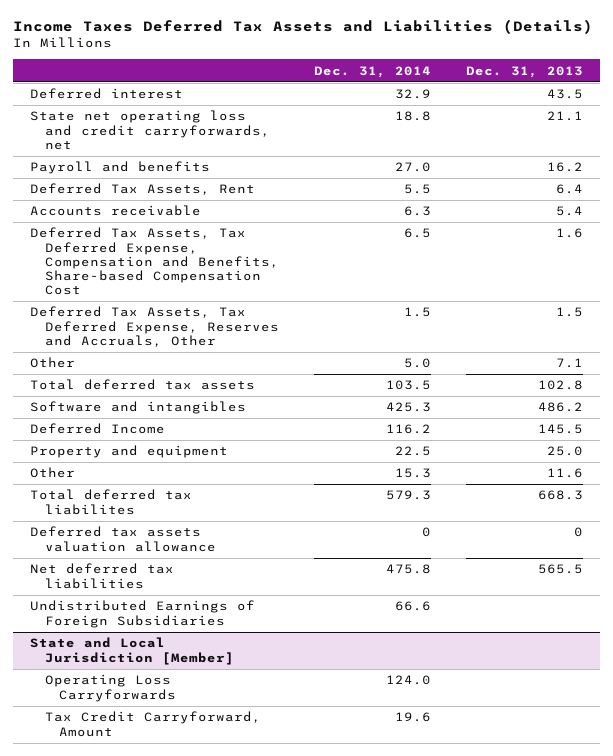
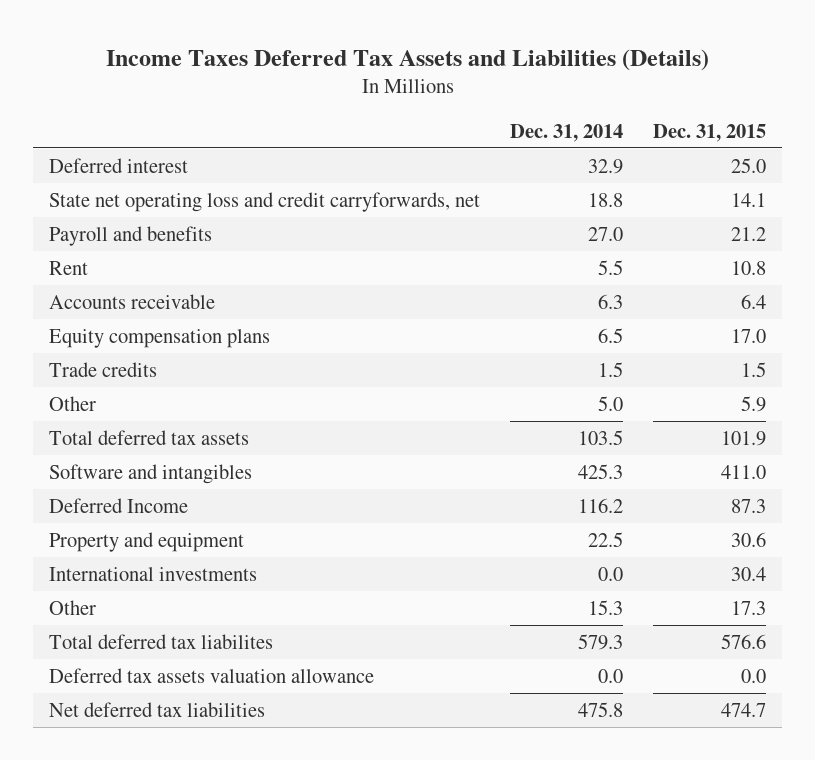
- | Dec. 31, 2014 | Dec. 31, 2013
+ | Dec. 31, 2014 | Dec. 31, 2015
- Deferred Tax Assets, Rent | 5.5 | 6.4
+ Rent | 5.5 | 10.8
- Deferred Tax Assets, Tax Deferred Expense, Compensation and Benefits, Share-based Compensation Cost | 6.5 | 1.6
- Deferred Tax Assets, Tax Deferred Expense, Reserves and Accruals, Other | 1.5 | 1.5
+ Equity compensation plans | 6.5 | 17.0
+ Trade credits | 1.5 | 1.5
+ International investments | 0.0 | 30.4
- Deferred tax assets valuation allowance | 0 | 0
+ Deferred tax assets valuation allowance | 0.0 | 0.0
- Undistributed Earnings of Foreign Subsidiaries | 66.6 |
- State and Local Jurisdiction [Member]
- Operating Loss Carryforwards | 124.0 |
- Tax Credit Carryforward, Amount | 19.6 |

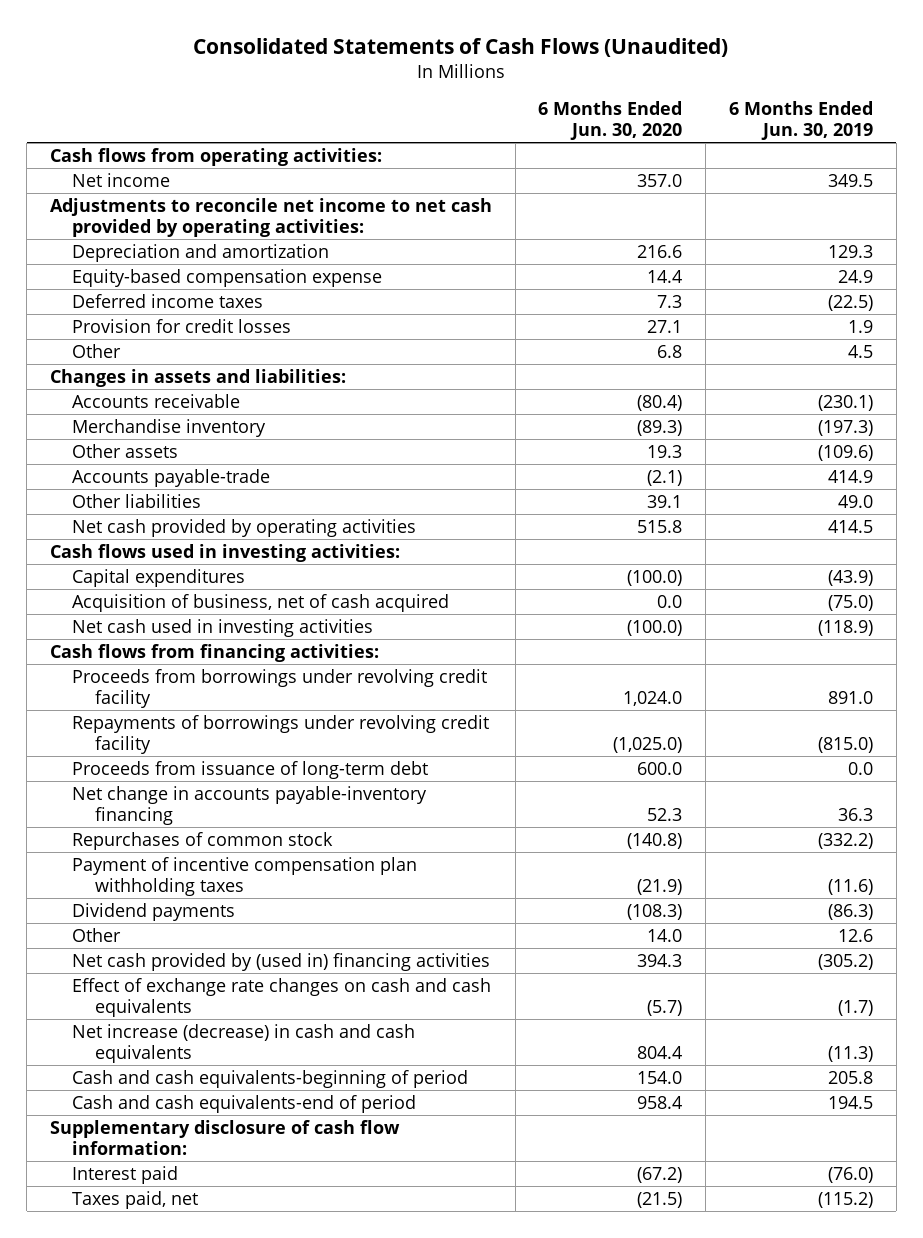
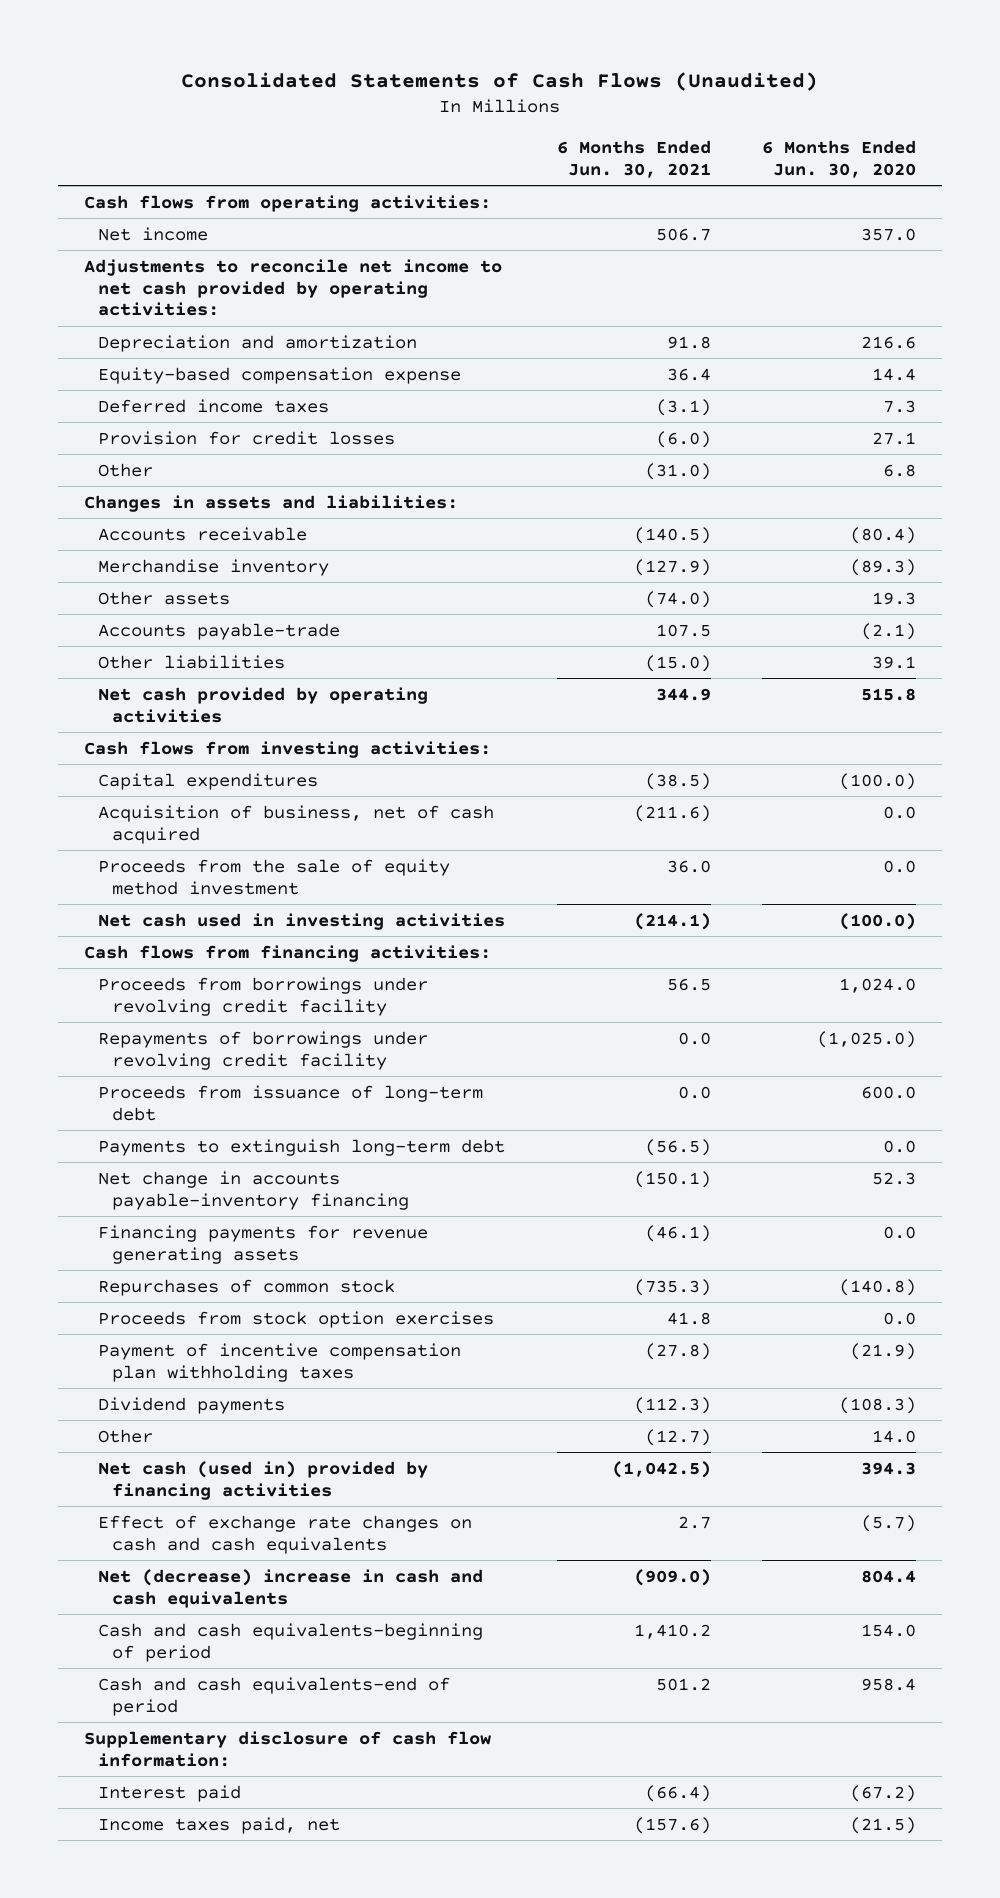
- | 6 Months Ended Jun. 30, 2020 | 6 Months Ended Jun. 30, 2019
+ | 6 Months Ended Jun. 30, 2021 | 6 Months Ended Jun. 30, 2020
- Cash flows used in investing activities:
+ Cash flows from investing activities:
+ Proceeds from the sale of equity method investment | 36.0 | 0.0
+ Payments to extinguish long-term debt | (56.5) | 0.0
+ Financing payments for revenue generating assets | (46.1) | 0.0
+ Proceeds from stock option exercises | 41.8 | 0.0
- Net cash provided by (used in) financing activities | 394.3 | (305.2)
+ Net cash (used in) provided by financing activities | (1,042.5) | 394.3
- Net increase (decrease) in cash and cash equivalents | 804.4 | (11.3)
+ Net (decrease) increase in cash and cash equivalents | (909.0) | 804.4
- Taxes paid, net | (21.5) | (115.2)
+ Income taxes paid, net | (157.6) | (21.5)

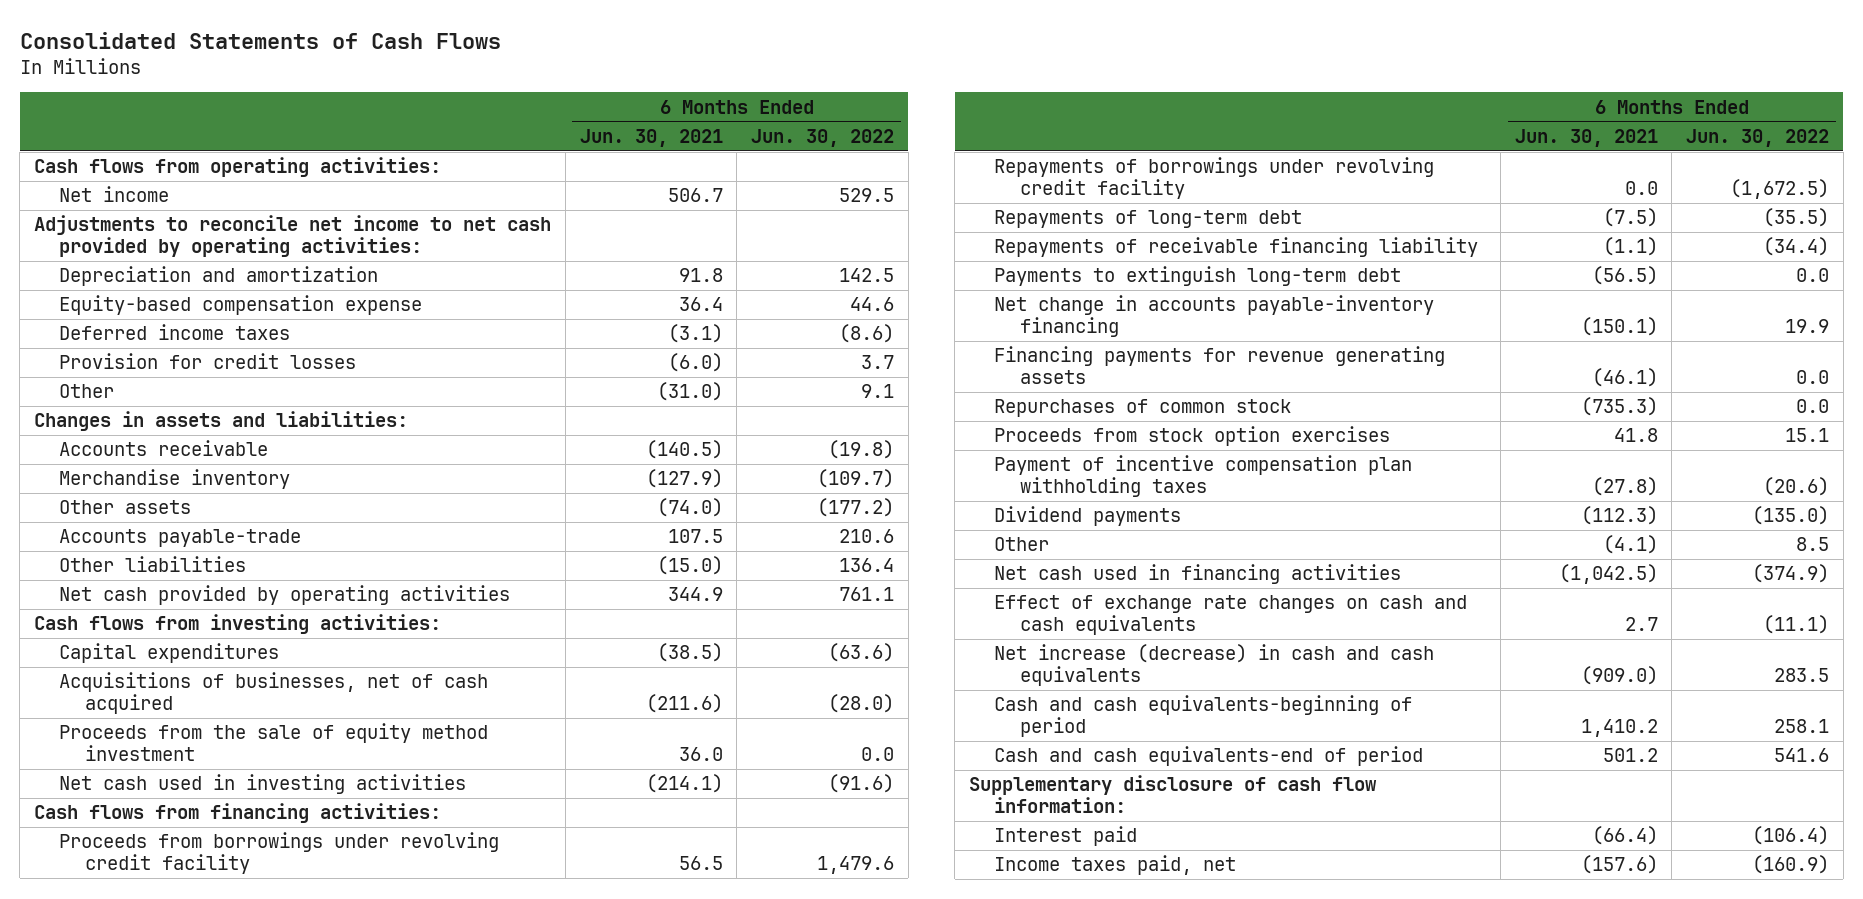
- Consolidated Statements of Cash Flows (Unaudited)
+ Consolidated Statements of Cash Flows
- | 6 Months Ended Jun. 30, 2021 | 6 Months Ended Jun. 30, 2020
+ | 6 Months Ended Jun. 30, 2021 | 6 Months Ended Jun. 30, 2022
- Acquisition of business, net of cash acquired | (211.6) | 0.0
+ Acquisitions of businesses, net of cash acquired | (211.6) | (28.0)
- Proceeds from issuance of long-term debt | 0.0 | 600.0
+ Repayments of long-term debt | (7.5) | (35.5)
+ Repayments of receivable financing liability | (1.1) | (34.4)
- Other | (12.7) | 14.0
- Net cash (used in) provided by financing activities | (1,042.5) | 394.3
+ Other | (4.1) | 8.5
+ Net cash used in financing activities | (1,042.5) | (374.9)
- Net (decrease) increase in cash and cash equivalents | (909.0) | 804.4
+ Net increase (decrease) in cash and cash equivalents | (909.0) | 283.5

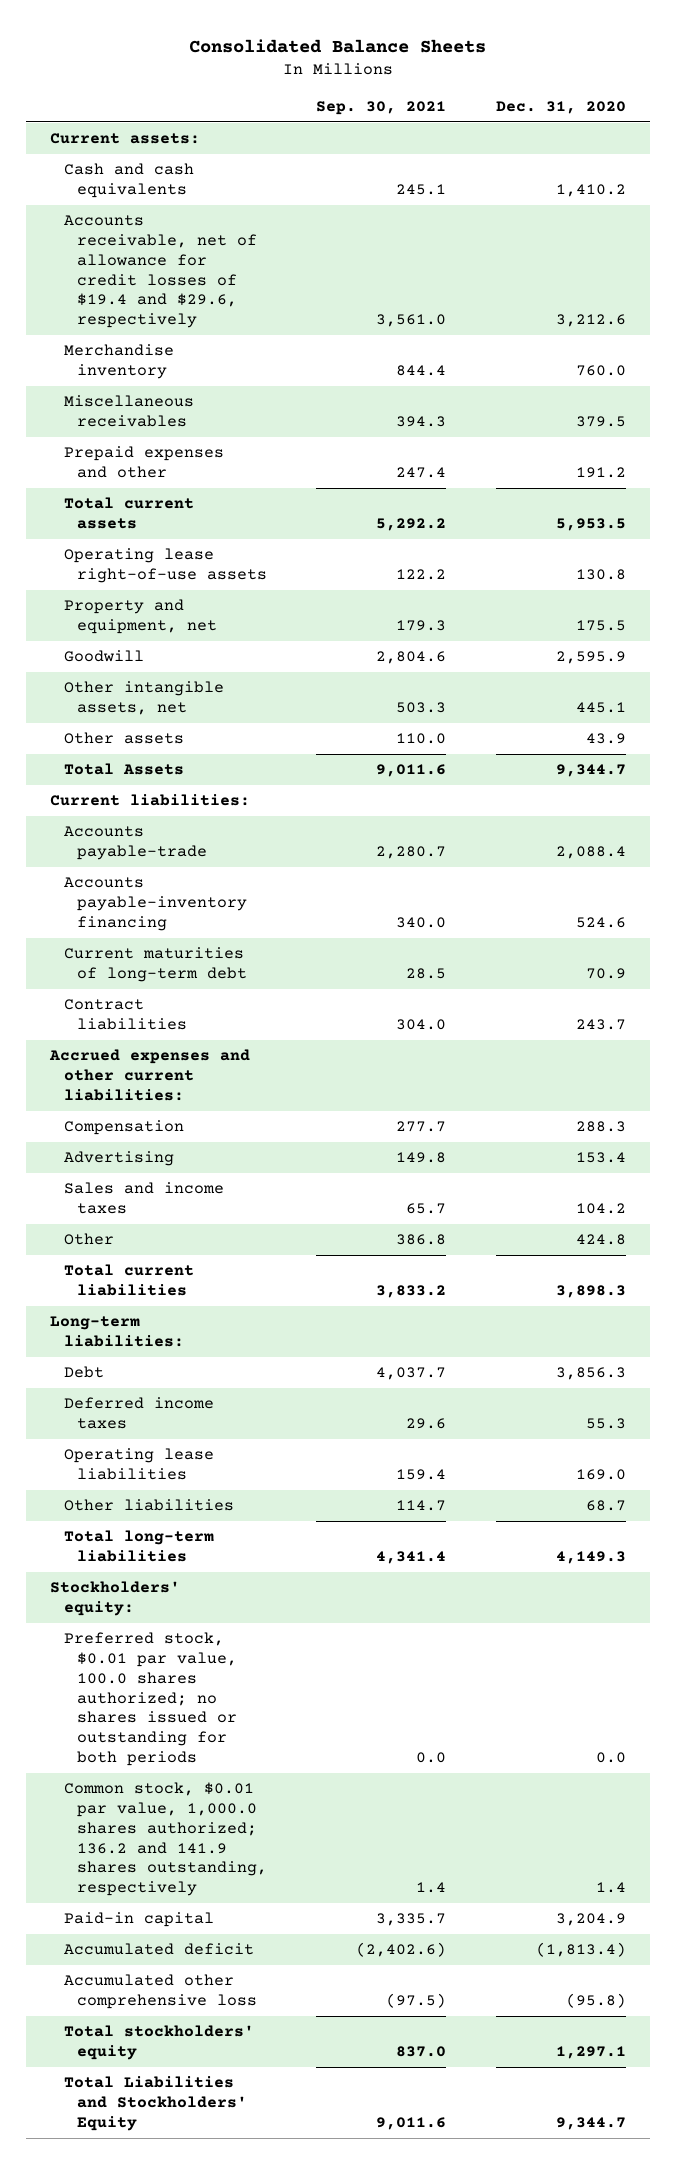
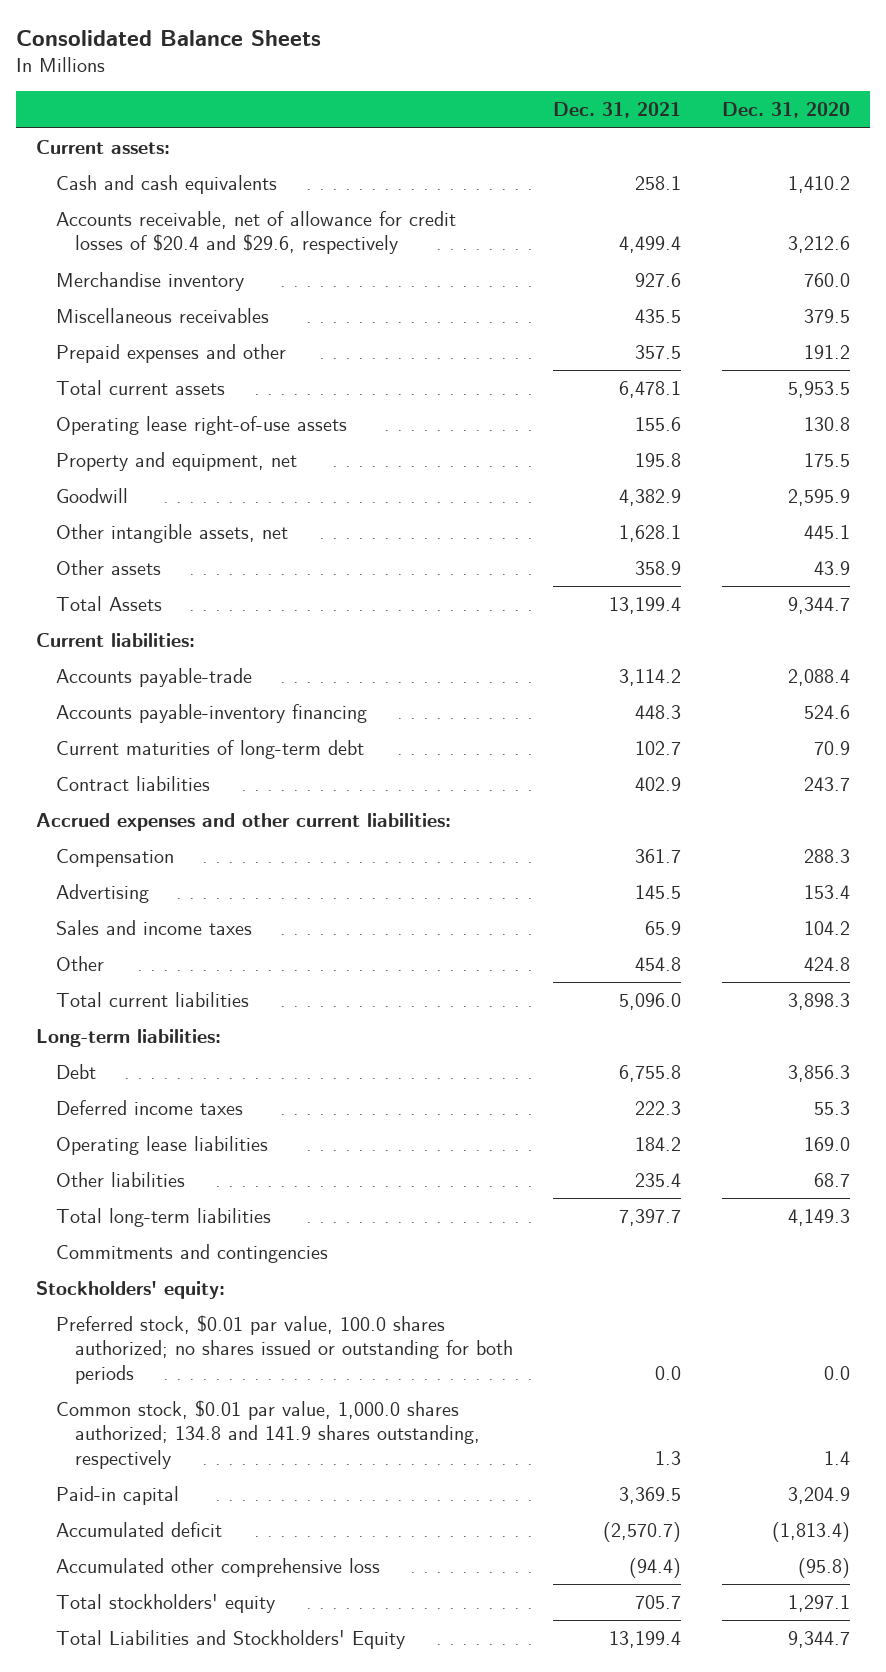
- | Sep. 30, 2021 | Dec. 31, 2020
+ | Dec. 31, 2021 | Dec. 31, 2020
- Accounts receivable, net of allowance for credit losses of $19.4 and $29.6, respectively | 3,561.0 | 3,212.6
+ Accounts receivable, net of allowance for credit losses of $20.4 and $29.6, respectively | 4,499.4 | 3,212.6
+ Commitments and contingencies
- Common stock, $0.01 par value, 1,000.0 shares authorized; 136.2 and 141.9 shares outstanding, respectively | 1.4 | 1.4
+ Common stock, $0.01 par value, 1,000.0 shares authorized; 134.8 and 141.9 shares outstanding, respectively | 1.3 | 1.4

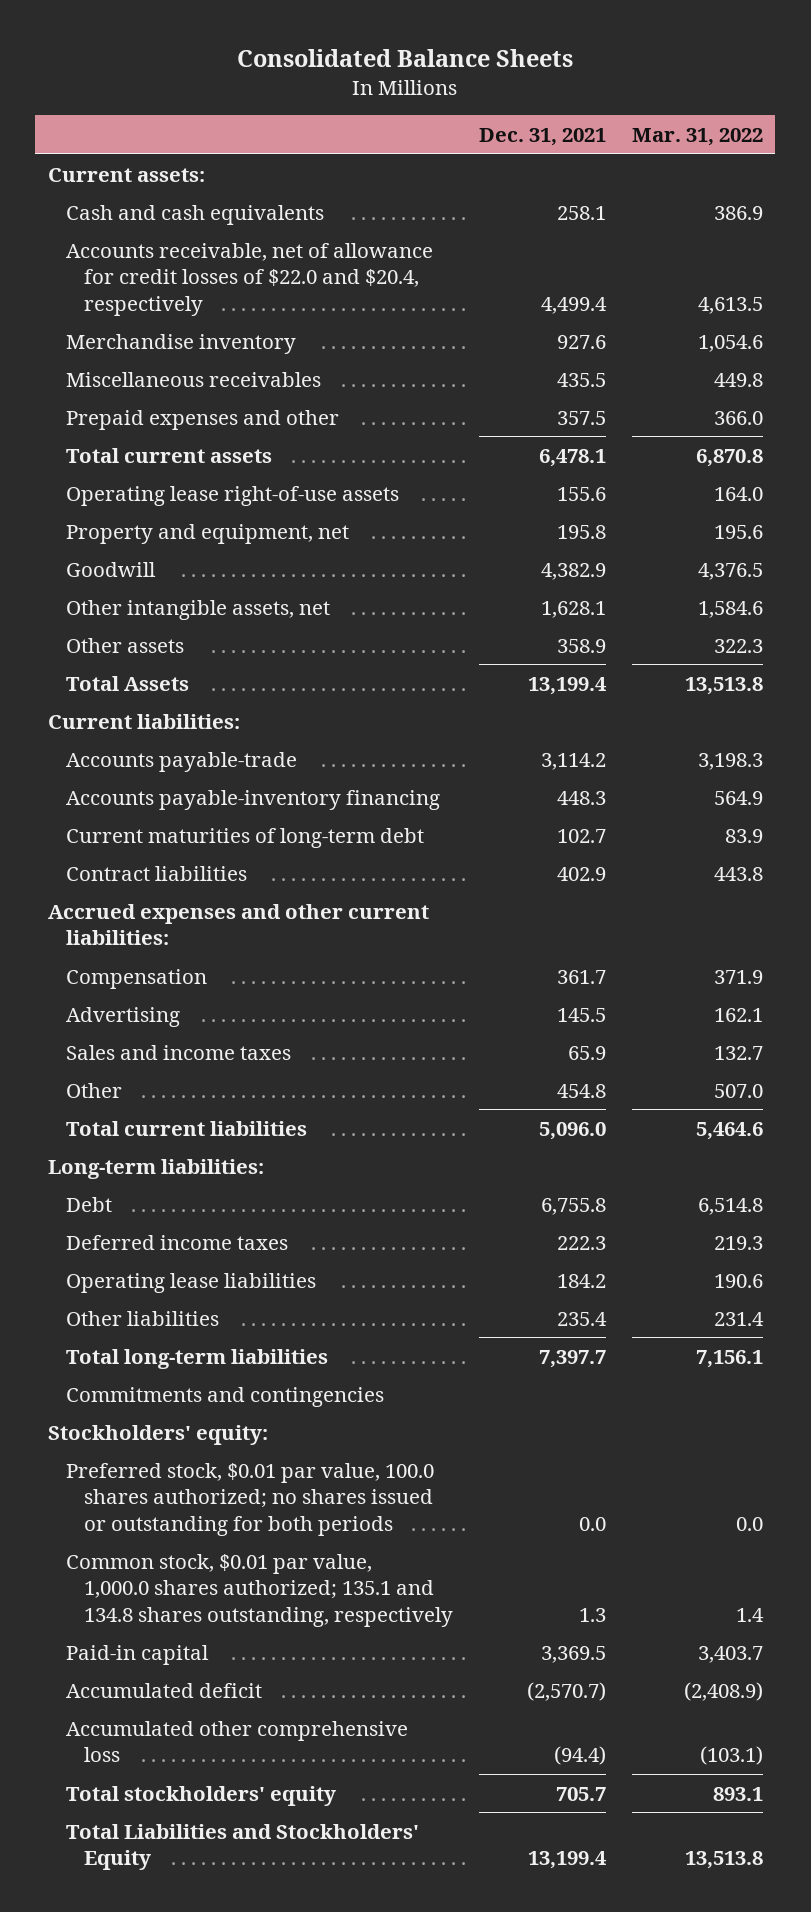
- | Dec. 31, 2021 | Dec. 31, 2020
+ | Dec. 31, 2021 | Mar. 31, 2022
- Accounts receivable, net of allowance for credit losses of $20.4 and $29.6, respectively | 4,499.4 | 3,212.6
+ Accounts receivable, net of allowance for credit losses of $22.0 and $20.4, respectively | 4,499.4 | 4,613.5
- Common stock, $0.01 par value, 1,000.0 shares authorized; 134.8 and 141.9 shares outstanding, respectively | 1.3 | 1.4
+ Common stock, $0.01 par value, 1,000.0 shares authorized; 135.1 and 134.8 shares outstanding, respectively | 1.3 | 1.4

